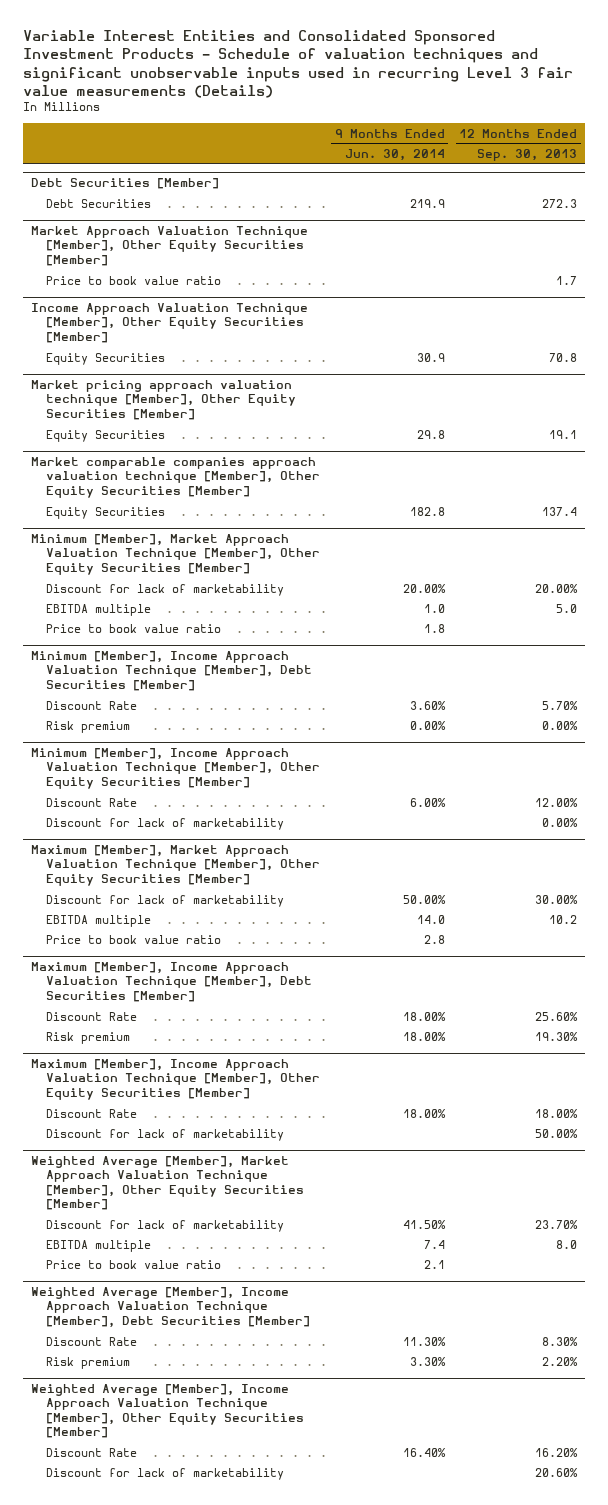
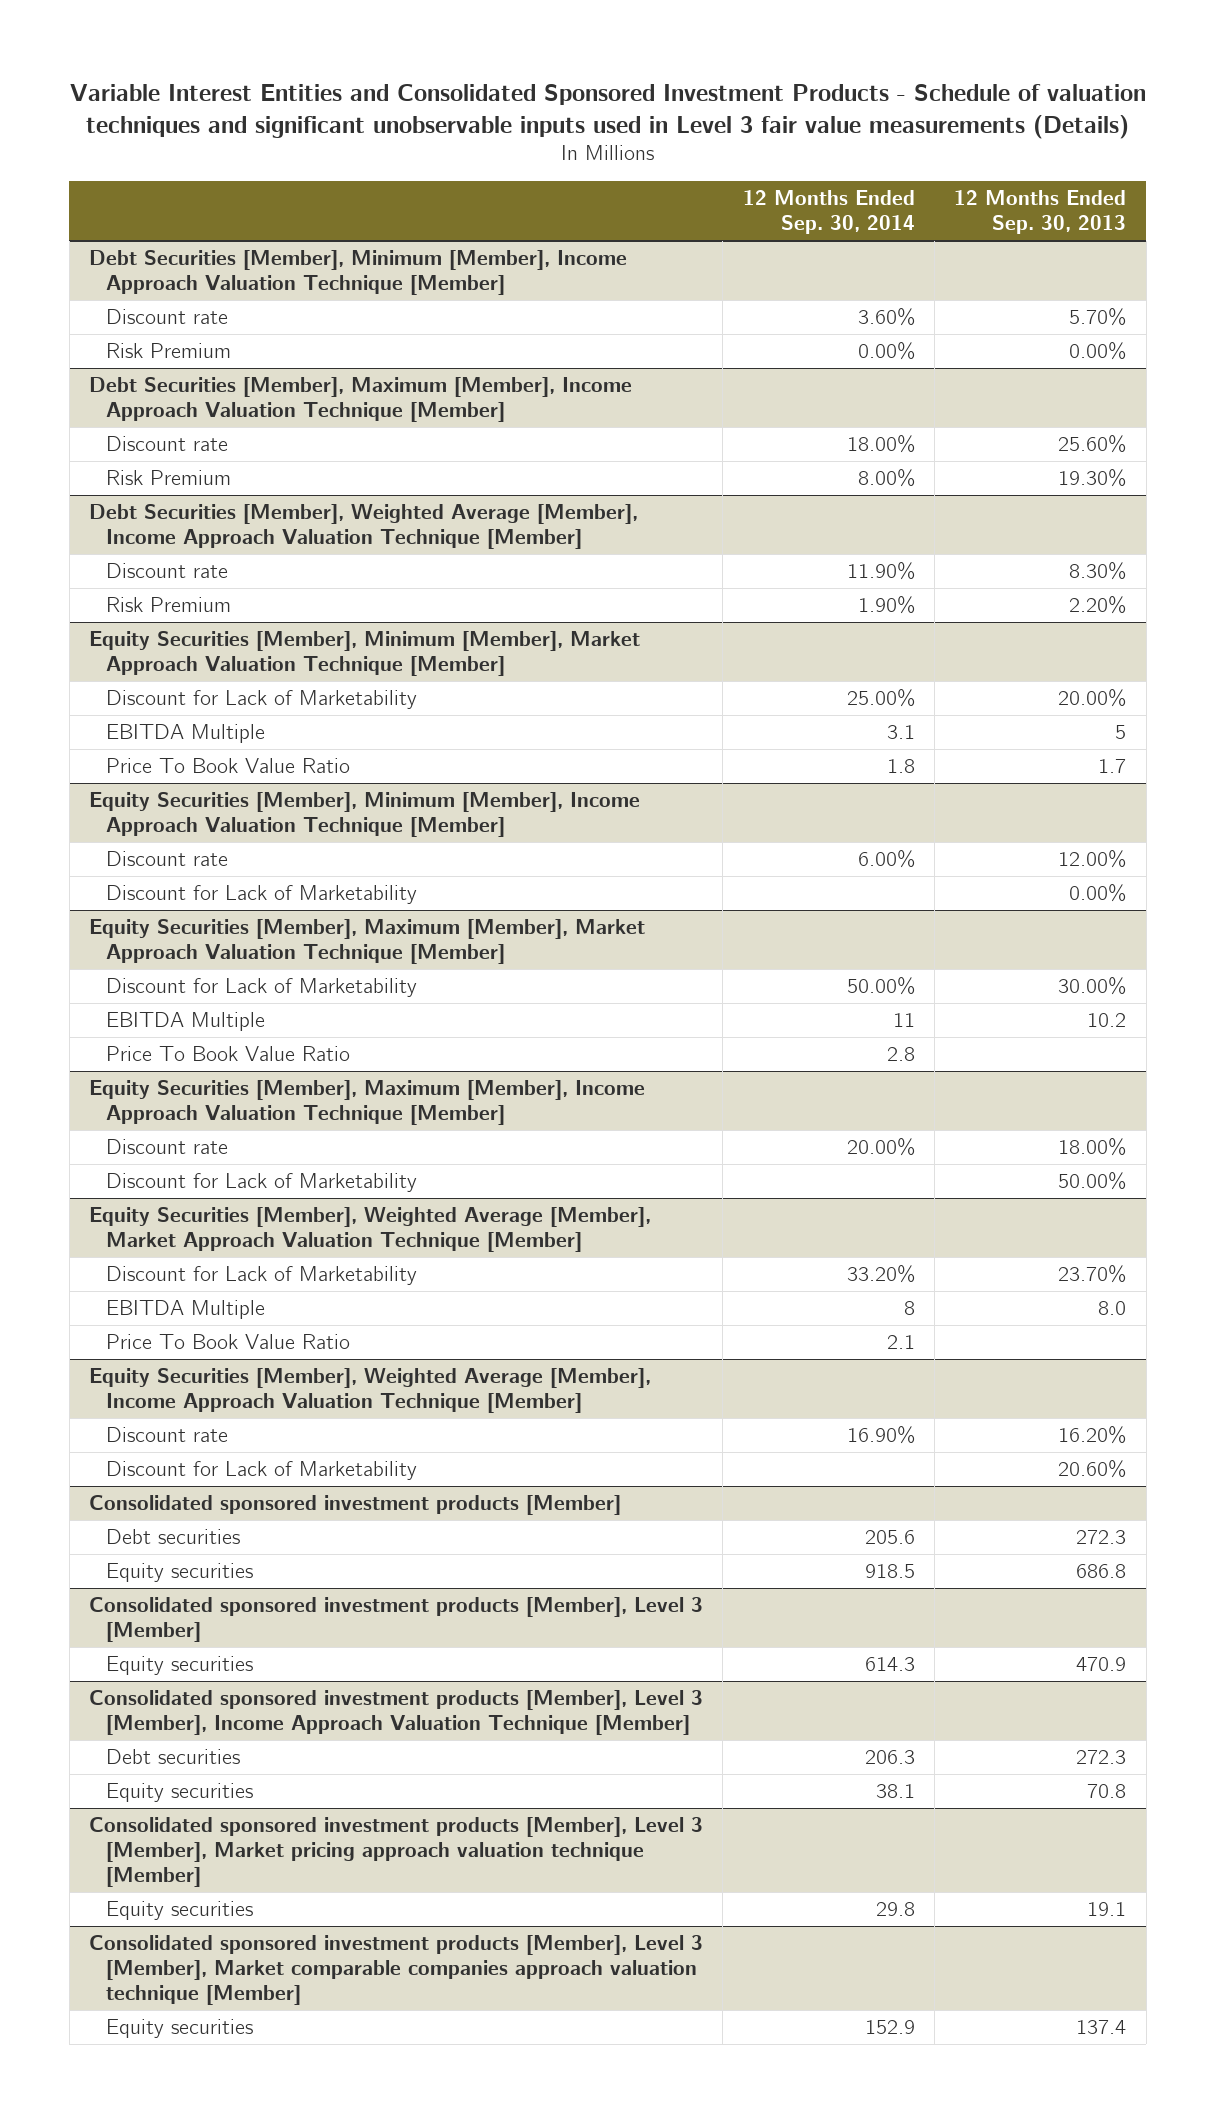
- Variable Interest Entities and Consolidated Sponsored Investment Products - Schedule of valuation techniques and significant unobservable inputs used in recurring Level 3 fair value measurements (Details)
+ Variable Interest Entities and Consolidated Sponsored Investment Products - Schedule of valuation techniques and significant unobservable inputs used in Level 3 fair value measurements (Details)
- | 9 Months Ended Jun. 30, 2014 | 12 Months Ended Sep. 30, 2013
+ | 12 Months Ended Sep. 30, 2014 | 12 Months Ended Sep. 30, 2013
- Debt Securities [Member]
- Debt Securities | 219.9 | 272.3
- Market Approach Valuation Technique [Member], Other Equity Securities [Member]
- Price to book value ratio | | 1.7
- Income Approach Valuation Technique [Member], Other Equity Securities [Member]
- Equity Securities | 30.9 | 70.8
- Market pricing approach valuation technique [Member], Other Equity Securities [Member]
- Equity Securities | 29.8 | 19.1
- Market comparable companies approach valuation technique [Member], Other Equity Securities [Member]
- Equity Securities | 182.8 | 137.4
- Minimum [Member], Market Approach Valuation Technique [Member], Other Equity Securities [Member]
- Discount for lack of marketability | 20.00% | 20.00%
- EBITDA multiple | 1.0 | 5.0
- Price to book value ratio | 1.8 |
- Minimum [Member], Income Approach Valuation Technique [Member], Debt Securities [Member]
- Discount Rate | 3.60% | 5.70%
- Risk premium | 0.00% | 0.00%
- Minimum [Member], Income Approach Valuation Technique [Member], Other Equity Securities [Member]
- Discount Rate | 6.00% | 12.00%
- Discount for lack of marketability | | 0.00%
- Maximum [Member], Market Approach Valuation Technique [Member], Other Equity Securities [Member]
- Discount for lack of marketability | 50.00% | 30.00%
- EBITDA multiple | 14.0 | 10.2
- Price to book value ratio | 2.8 |
- Maximum [Member], Income Approach Valuation Technique [Member], Debt Securities [Member]
- Discount Rate | 18.00% | 25.60%
- Risk premium | 18.00% | 19.30%
- Maximum [Member], Income Approach Valuation Technique [Member], Other Equity Securities [Member]
- Discount Rate | 18.00% | 18.00%
- Discount for lack of marketability | | 50.00%
- Weighted Average [Member], Market Approach Valuation Technique [Member], Other Equity Securities [Member]
- Discount for lack of marketability | 41.50% | 23.70%
- EBITDA multiple | 7.4 | 8.0
- Price to book value ratio | 2.1 |
- Weighted Average [Member], Income Approach Valuation Technique [Member], Debt Securities [Member]
- Discount Rate | 11.30% | 8.30%
- Risk premium | 3.30% | 2.20%
- Weighted Average [Member], Income Approach Valuation Technique [Member], Other Equity Securities [Member]
- Discount Rate | 16.40% | 16.20%
- Discount for lack of marketability | | 20.60%
+ Debt Securities [Member], Minimum [Member], Income Approach Valuation Technique [Member]
+ Discount rate | 3.60% | 5.70%
+ Risk Premium | 0.00% | 0.00%
+ Debt Securities [Member], Maximum [Member], Income Approach Valuation Technique [Member]
+ Discount rate | 18.00% | 25.60%
+ Risk Premium | 8.00% | 19.30%
+ Debt Securities [Member], Weighted Average [Member], Income Approach Valuation Technique [Member]
+ Discount rate | 11.90% | 8.30%
+ Risk Premium | 1.90% | 2.20%
+ Equity Securities [Member], Minimum [Member], Market Approach Valuation Technique [Member]
+ Discount for Lack of Marketability | 25.00% | 20.00%
+ EBITDA Multiple | 3.1 | 5
+ Price To Book Value Ratio | 1.8 | 1.7
+ Equity Securities [Member], Minimum [Member], Income Approach Valuation Technique [Member]
+ Discount rate | 6.00% | 12.00%
+ Discount for Lack of Marketability | | 0.00%
+ Equity Securities [Member], Maximum [Member], Market Approach Valuation Technique [Member]
+ Discount for Lack of Marketability | 50.00% | 30.00%
+ EBITDA Multiple | 11 | 10.2
+ Price To Book Value Ratio | 2.8 |
+ Equity Securities [Member], Maximum [Member], Income Approach Valuation Technique [Member]
+ Discount rate | 20.00% | 18.00%
+ Discount for Lack of Marketability | | 50.00%
+ Equity Securities [Member], Weighted Average [Member], Market Approach Valuation Technique [Member]
+ Discount for Lack of Marketability | 33.20% | 23.70%
+ EBITDA Multiple | 8 | 8.0
+ Price To Book Value Ratio | 2.1 |
+ Equity Securities [Member], Weighted Average [Member], Income Approach Valuation Technique [Member]
+ Discount rate | 16.90% | 16.20%
+ Discount for Lack of Marketability | | 20.60%
+ Consolidated sponsored investment products [Member]
+ Debt securities | 205.6 | 272.3
+ Equity securities | 918.5 | 686.8
+ Consolidated sponsored investment products [Member], Level 3 [Member]
+ Equity securities | 614.3 | 470.9
+ Consolidated sponsored investment products [Member], Level 3 [Member], Income Approach Valuation Technique [Member]
+ Debt securities | 206.3 | 272.3
+ Equity securities | 38.1 | 70.8
+ Consolidated sponsored investment products [Member], Level 3 [Member], Market pricing approach valuation technique [Member]
+ Equity securities | 29.8 | 19.1
+ Consolidated sponsored investment products [Member], Level 3 [Member], Market comparable companies approach valuation technique [Member]
+ Equity securities | 152.9 | 137.4

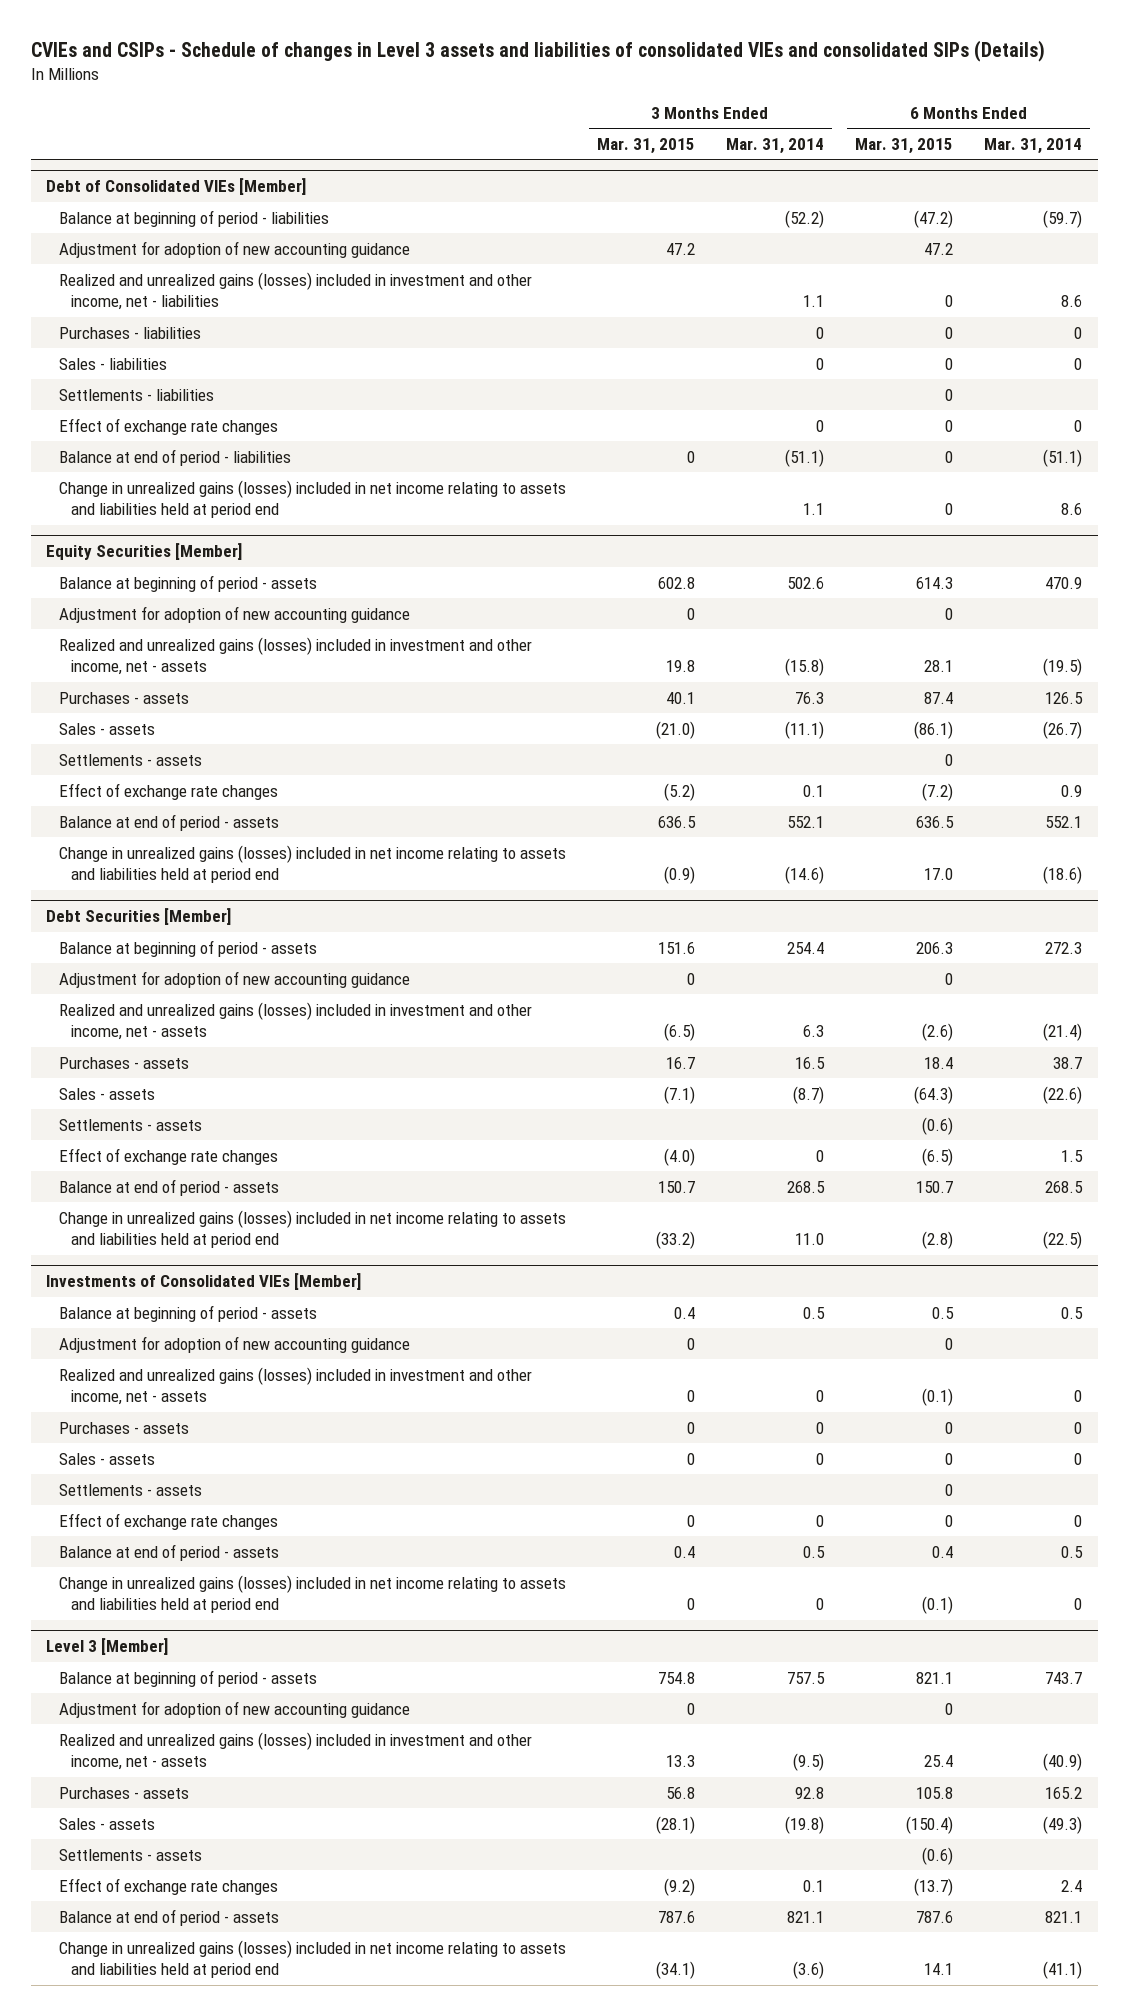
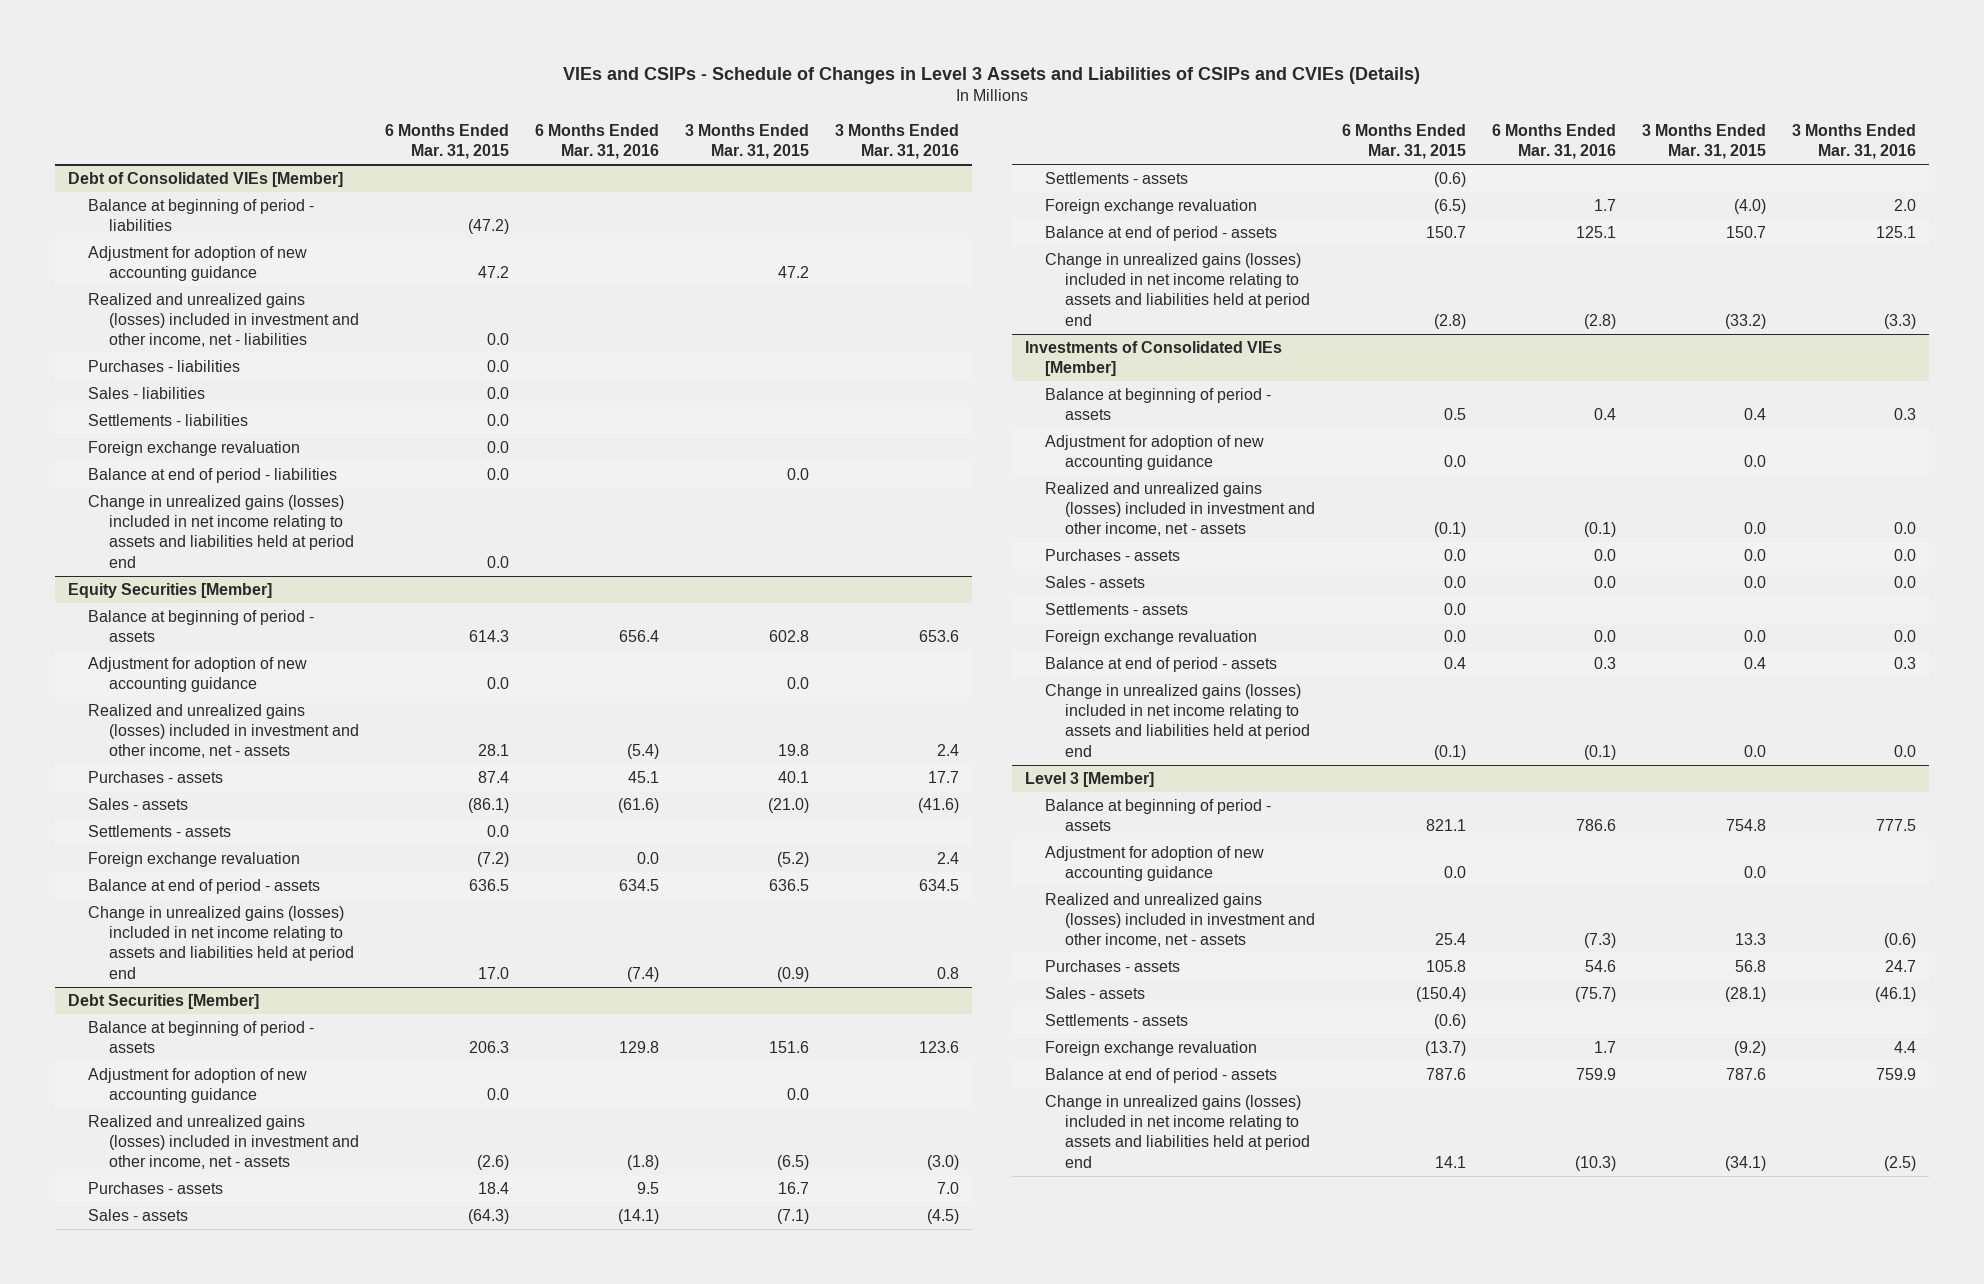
- CVIEs and CSIPs - Schedule of changes in Level 3 assets and liabilities of consolidated VIEs and consolidated SIPs (Details)
+ VIEs and CSIPs - Schedule of Changes in Level 3 Assets and Liabilities of CSIPs and CVIEs (Details)
- | 3 Months Ended Mar. 31, 2015 | 3 Months Ended Mar. 31, 2014 | 6 Months Ended Mar. 31, 2015 | 6 Months Ended Mar. 31, 2014
+ | 6 Months Ended Mar. 31, 2015 | 6 Months Ended Mar. 31, 2016 | 3 Months Ended Mar. 31, 2015 | 3 Months Ended Mar. 31, 2016
@ Debt of Consolidated VIEs [Member]
- Realized and unrealized gains (losses) included in investment and other income, net - liabilities | | 1.1 | 0 | 8.6
- Purchases - liabilities | | 0 | 0 | 0
- Sales - liabilities | | 0 | 0 | 0
- Settlements - liabilities | | | 0 |
- Effect of exchange rate changes | | 0 | 0 | 0
- Balance at end of period - liabilities | 0 | (51.1) | 0 | (51.1)
- Change in unrealized gains (losses) included in net income relating to assets and liabilities held at period end | | 1.1 | 0 | 8.6
+ Realized and unrealized gains (losses) included in investment and other income, net - liabilities | 0.0 | | |
+ Purchases - liabilities | 0.0 | | |
+ Sales - liabilities | 0.0 | | |
+ Settlements - liabilities | 0.0 | | |
+ Foreign exchange revaluation | 0.0 | | |
+ Balance at end of period - liabilities | 0.0 | | 0.0 |
+ Change in unrealized gains (losses) included in net income relating to assets and liabilities held at period end | 0.0 | | |
@ Equity Securities [Member]
- Adjustment for adoption of new accounting guidance | 0 | | 0 |
+ Adjustment for adoption of new accounting guidance | 0.0 | | 0.0 |
- Settlements - assets | | | 0 |
- Effect of exchange rate changes | (5.2) | 0.1 | (7.2) | 0.9
+ Settlements - assets | 0.0 | | |
+ Foreign exchange revaluation | (7.2) | 0.0 | (5.2) | 2.4
@ Debt Securities [Member]
- Adjustment for adoption of new accounting guidance | 0 | | 0 |
+ Adjustment for adoption of new accounting guidance | 0.0 | | 0.0 |
- Effect of exchange rate changes | (4.0) | 0 | (6.5) | 1.5
+ Foreign exchange revaluation | (6.5) | 1.7 | (4.0) | 2.0
@ Investments of Consolidated VIEs [Member]
- Adjustment for adoption of new accounting guidance | 0 | | 0 |
- Realized and unrealized gains (losses) included in investment and other income, net - assets | 0 | 0 | (0.1) | 0
- Purchases - assets | 0 | 0 | 0 | 0
- Sales - assets | 0 | 0 | 0 | 0
- Settlements - assets | | | 0 |
- Effect of exchange rate changes | 0 | 0 | 0 | 0
+ Adjustment for adoption of new accounting guidance | 0.0 | | 0.0 |
+ Realized and unrealized gains (losses) included in investment and other income, net - assets | (0.1) | (0.1) | 0.0 | 0.0
+ Purchases - assets | 0.0 | 0.0 | 0.0 | 0.0
+ Sales - assets | 0.0 | 0.0 | 0.0 | 0.0
+ Settlements - assets | 0.0 | | |
+ Foreign exchange revaluation | 0.0 | 0.0 | 0.0 | 0.0
- Change in unrealized gains (losses) included in net income relating to assets and liabilities held at period end | 0 | 0 | (0.1) | 0
+ Change in unrealized gains (losses) included in net income relating to assets and liabilities held at period end | (0.1) | (0.1) | 0.0 | 0.0
@ Level 3 [Member]
- Adjustment for adoption of new accounting guidance | 0 | | 0 |
+ Adjustment for adoption of new accounting guidance | 0.0 | | 0.0 |
- Effect of exchange rate changes | (9.2) | 0.1 | (13.7) | 2.4
+ Foreign exchange revaluation | (13.7) | 1.7 | (9.2) | 4.4

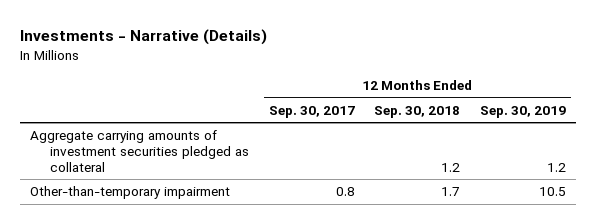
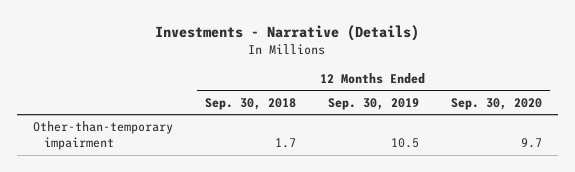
- | 12 Months Ended Sep. 30, 2017 | 12 Months Ended Sep. 30, 2018 | 12 Months Ended Sep. 30, 2019
+ | 12 Months Ended Sep. 30, 2018 | 12 Months Ended Sep. 30, 2019 | 12 Months Ended Sep. 30, 2020
- Aggregate carrying amounts of investment securities pledged as collateral | | 1.2 | 1.2

